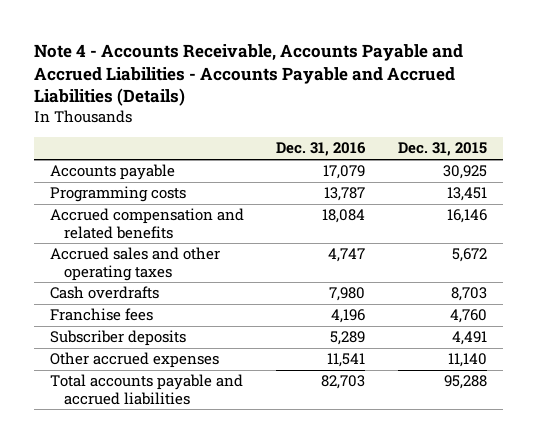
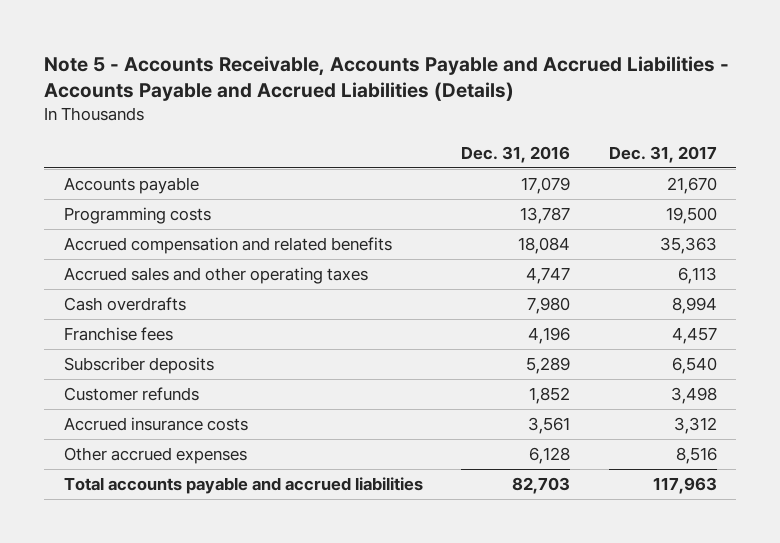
- Note 4 - Accounts Receivable, Accounts Payable and Accrued Liabilities - Accounts Payable and Accrued Liabilities (Details)
+ Note 5 - Accounts Receivable, Accounts Payable and Accrued Liabilities - Accounts Payable and Accrued Liabilities (Details)
- | Dec. 31, 2016 | Dec. 31, 2015
+ | Dec. 31, 2016 | Dec. 31, 2017
- Other accrued expenses | 11,541 | 11,140
+ Customer refunds | 1,852 | 3,498
+ Accrued insurance costs | 3,561 | 3,312
+ Other accrued expenses | 6,128 | 8,516

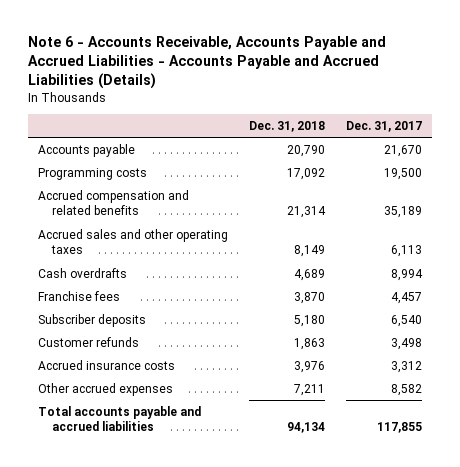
- Note 5 - Accounts Receivable, Accounts Payable and Accrued Liabilities - Accounts Payable and Accrued Liabilities (Details)
+ Note 6 - Accounts Receivable, Accounts Payable and Accrued Liabilities - Accounts Payable and Accrued Liabilities (Details)
- | Dec. 31, 2016 | Dec. 31, 2017
+ | Dec. 31, 2018 | Dec. 31, 2017
- Accrued compensation and related benefits | 18,084 | 35,363
+ Accrued compensation and related benefits | 21,314 | 35,189
- Other accrued expenses | 6,128 | 8,516
- Total accounts payable and accrued liabilities | 82,703 | 117,963
+ Other accrued expenses | 7,211 | 8,582
+ Total accounts payable and accrued liabilities | 94,134 | 117,855

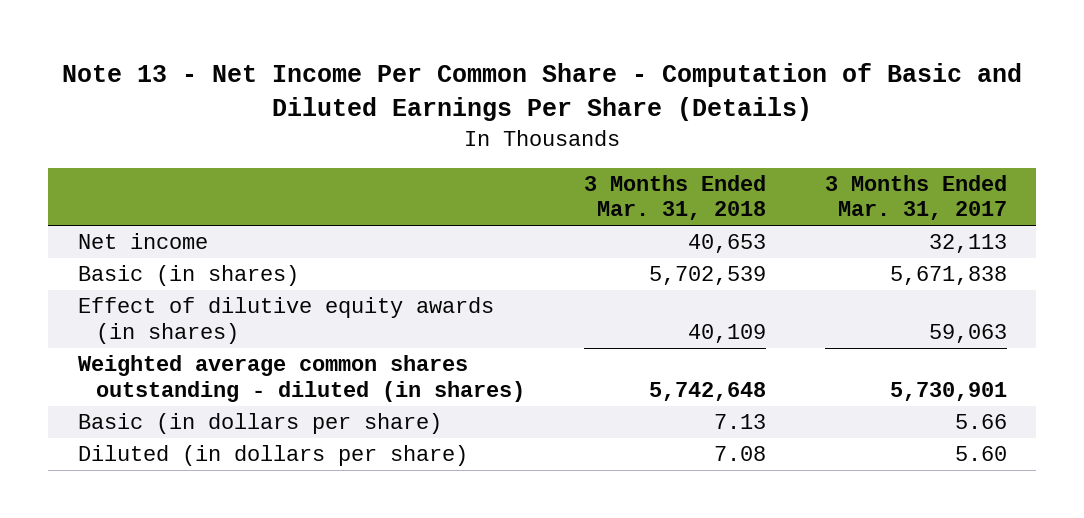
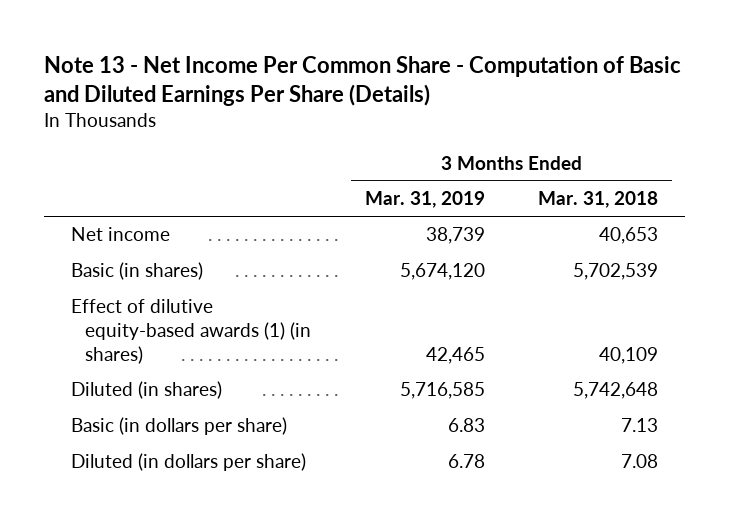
- | 3 Months Ended Mar. 31, 2018 | 3 Months Ended Mar. 31, 2017
+ | 3 Months Ended Mar. 31, 2019 | 3 Months Ended Mar. 31, 2018
- Effect of dilutive equity awards (in shares) | 40,109 | 59,063
- Weighted average common shares outstanding - diluted (in shares) | 5,742,648 | 5,730,901
+ Effect of dilutive equity-based awards (1) (in shares) | 42,465 | 40,109
+ Diluted (in shares) | 5,716,585 | 5,742,648

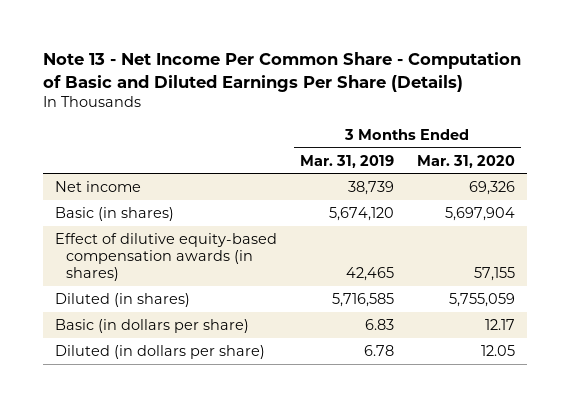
- | 3 Months Ended Mar. 31, 2019 | 3 Months Ended Mar. 31, 2018
+ | 3 Months Ended Mar. 31, 2019 | 3 Months Ended Mar. 31, 2020
- Effect of dilutive equity-based awards (1) (in shares) | 42,465 | 40,109
+ Effect of dilutive equity-based compensation awards (in shares) | 42,465 | 57,155

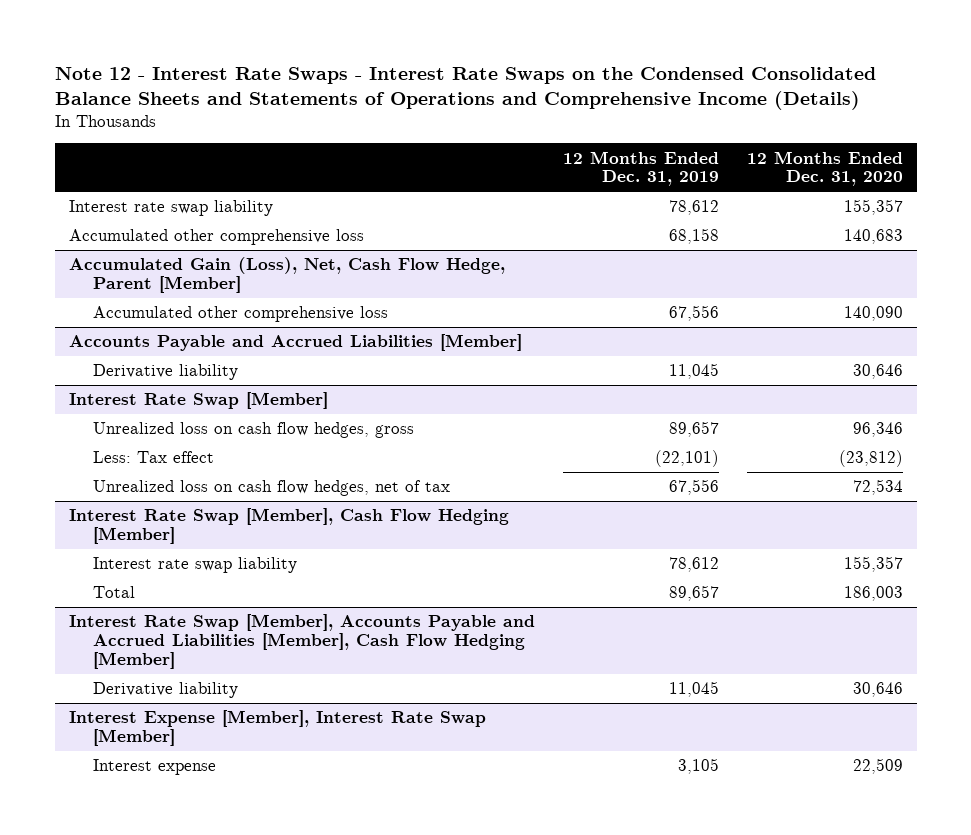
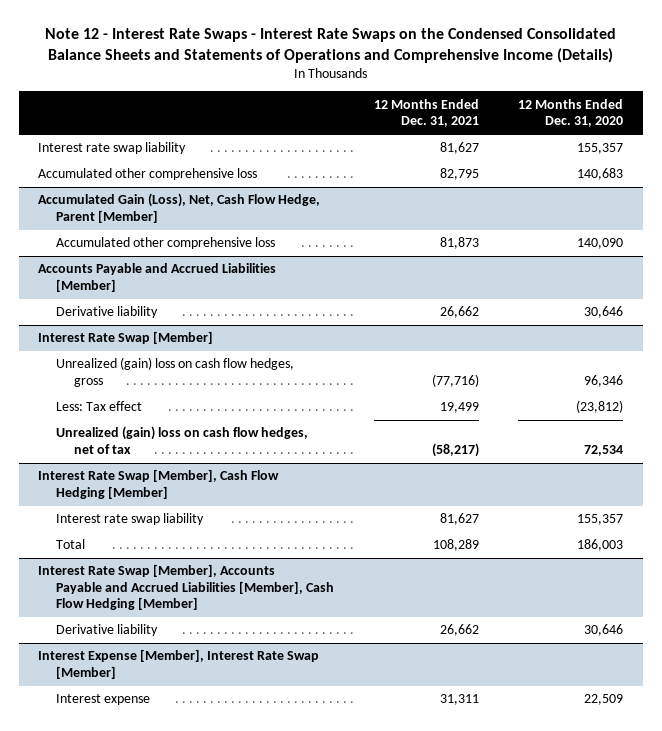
- | 12 Months Ended Dec. 31, 2019 | 12 Months Ended Dec. 31, 2020
+ | 12 Months Ended Dec. 31, 2021 | 12 Months Ended Dec. 31, 2020
@ Interest Rate Swap [Member]
- Unrealized loss on cash flow hedges, gross | 89,657 | 96,346
+ Unrealized (gain) loss on cash flow hedges, gross | (77,716) | 96,346
- Unrealized loss on cash flow hedges, net of tax | 67,556 | 72,534
+ Unrealized (gain) loss on cash flow hedges, net of tax | (58,217) | 72,534

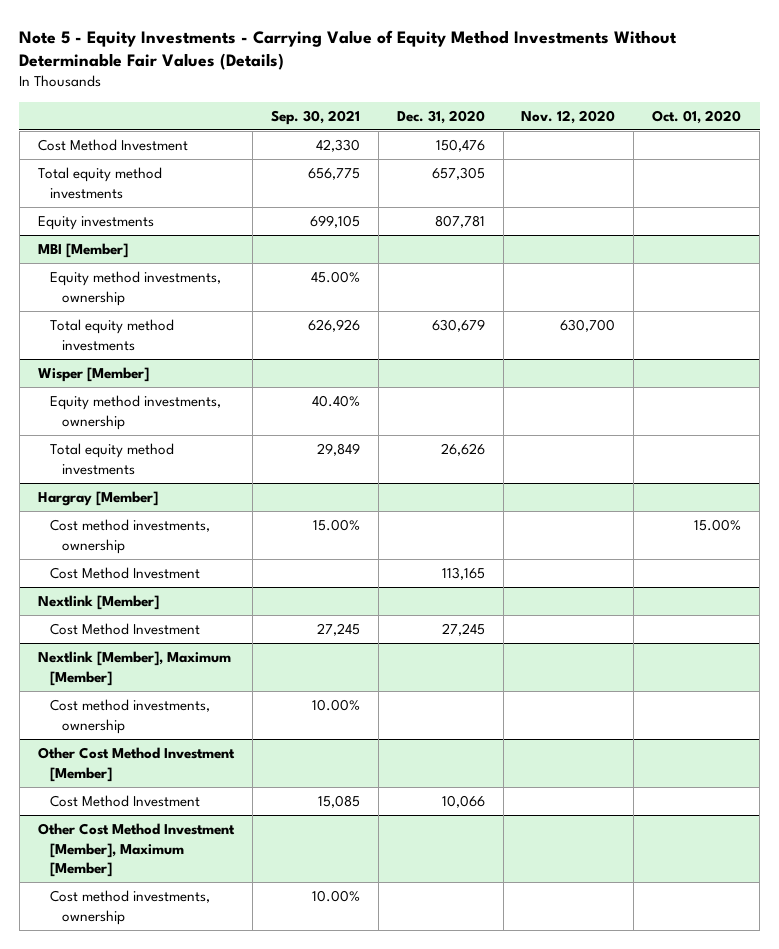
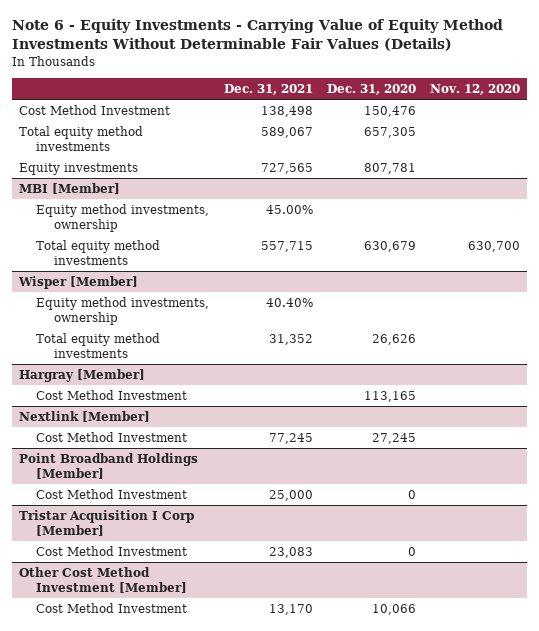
- Note 5 - Equity Investments - Carrying Value of Equity Method Investments Without Determinable Fair Values (Details)
+ Note 6 - Equity Investments - Carrying Value of Equity Method Investments Without Determinable Fair Values (Details)
- | Sep. 30, 2021 | Dec. 31, 2020 | Nov. 12, 2020 | Oct. 01, 2020
+ | Dec. 31, 2021 | Dec. 31, 2020 | Nov. 12, 2020
@ Hargray [Member]
- Cost method investments, ownership | 15.00% | | | 15.00%
- Nextlink [Member], Maximum [Member]
- Cost method investments, ownership | 10.00% | | |
+ Point Broadband Holdings [Member]
+ Cost Method Investment | 25,000 | 0 |
+ Tristar Acquisition I Corp [Member]
+ Cost Method Investment | 23,083 | 0 |
- Other Cost Method Investment [Member], Maximum [Member]
- Cost method investments, ownership | 10.00% | | |

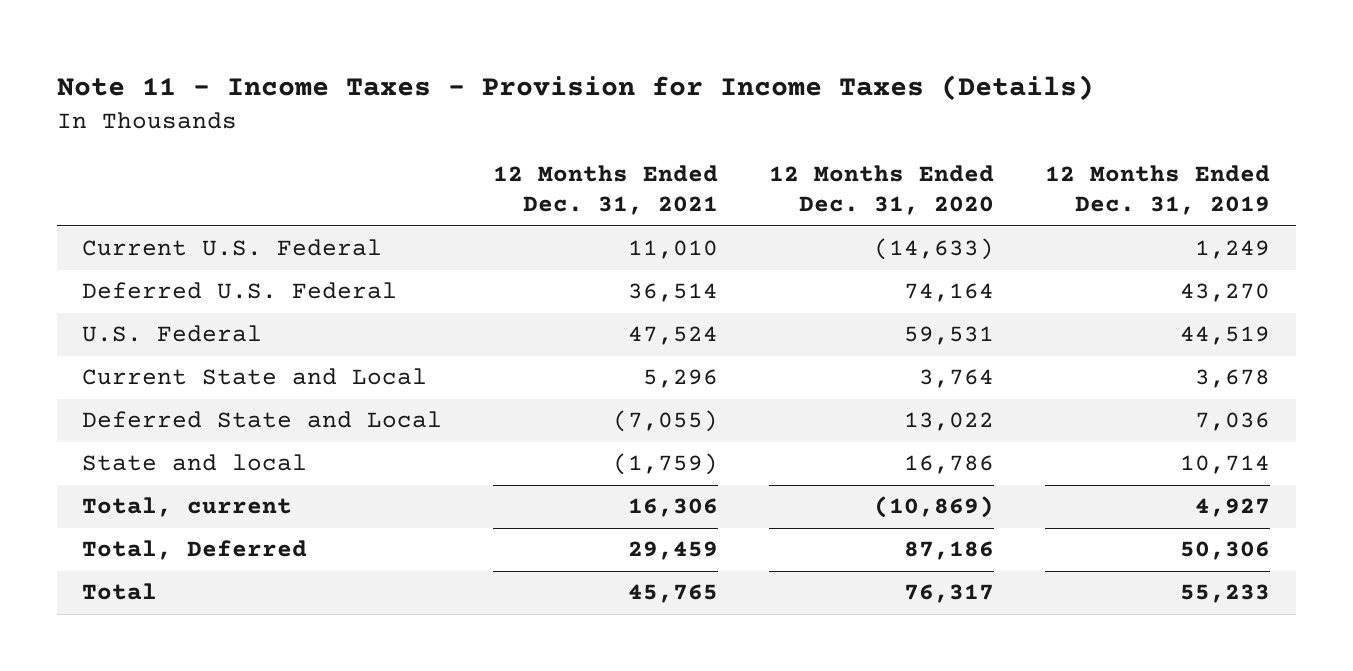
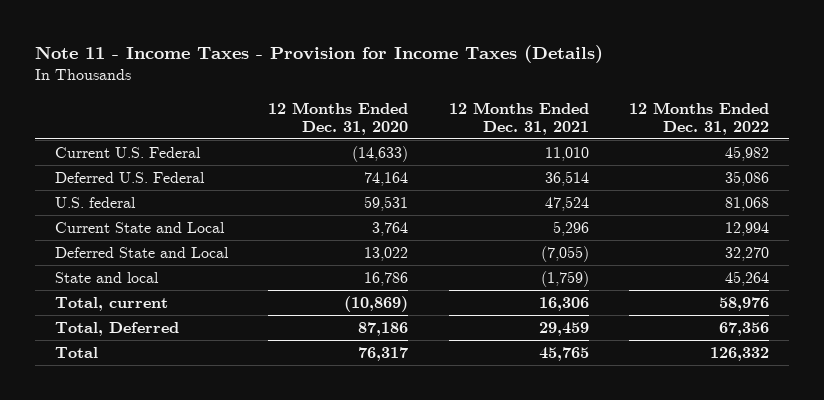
- | 12 Months Ended Dec. 31, 2021 | 12 Months Ended Dec. 31, 2020 | 12 Months Ended Dec. 31, 2019
+ | 12 Months Ended Dec. 31, 2020 | 12 Months Ended Dec. 31, 2021 | 12 Months Ended Dec. 31, 2022
- U.S. Federal | 47,524 | 59,531 | 44,519
+ U.S. federal | 59,531 | 47,524 | 81,068

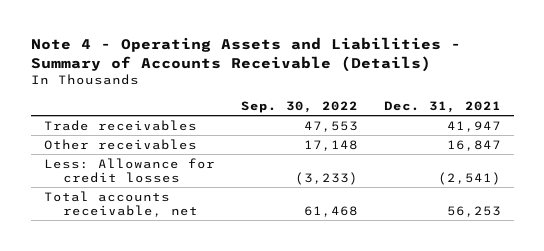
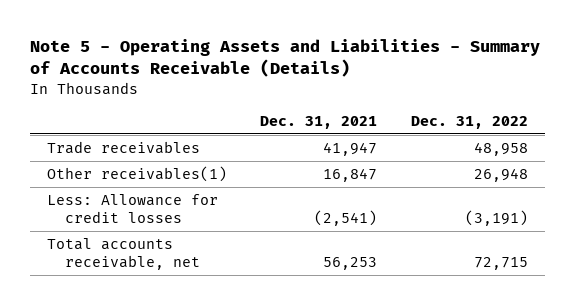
- Note 4 - Operating Assets and Liabilities - Summary of Accounts Receivable (Details)
+ Note 5 - Operating Assets and Liabilities - Summary of Accounts Receivable (Details)
- | Sep. 30, 2022 | Dec. 31, 2021
+ | Dec. 31, 2021 | Dec. 31, 2022
- Other receivables | 17,148 | 16,847
+ Other receivables(1) | 16,847 | 26,948

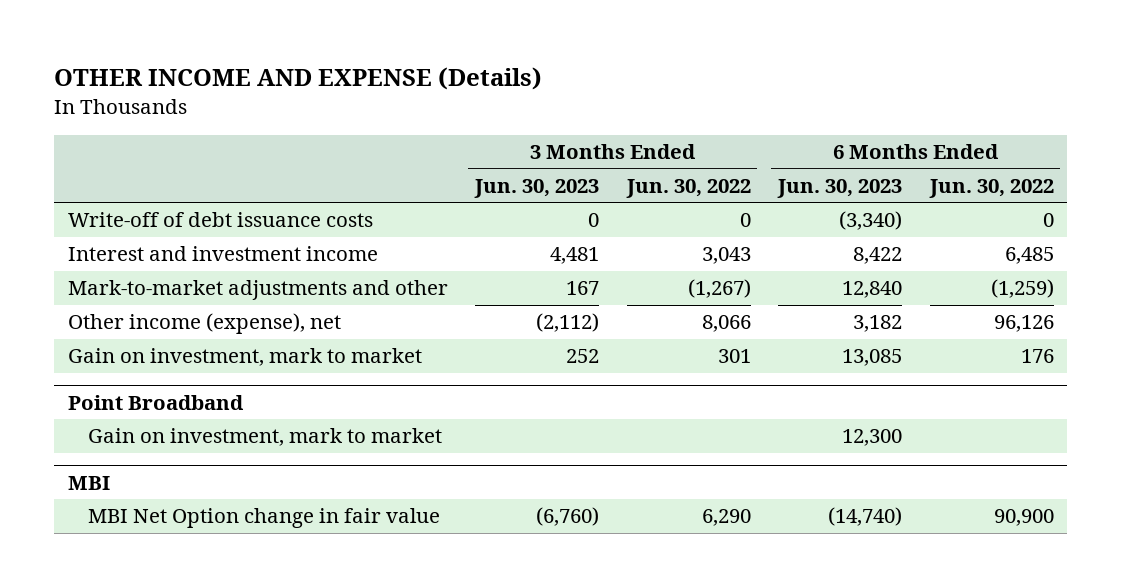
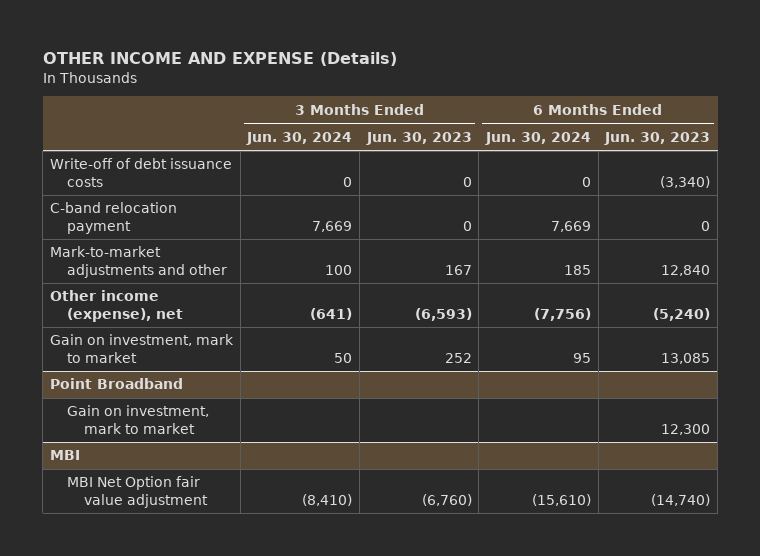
- | 3 Months Ended Jun. 30, 2023 | 3 Months Ended Jun. 30, 2022 | 6 Months Ended Jun. 30, 2023 | 6 Months Ended Jun. 30, 2022
+ | 3 Months Ended Jun. 30, 2024 | 3 Months Ended Jun. 30, 2023 | 6 Months Ended Jun. 30, 2024 | 6 Months Ended Jun. 30, 2023
- Interest and investment income | 4,481 | 3,043 | 8,422 | 6,485
+ C-band relocation payment | 7,669 | 0 | 7,669 | 0
- Other income (expense), net | (2,112) | 8,066 | 3,182 | 96,126
+ Other income (expense), net | (641) | (6,593) | (7,756) | (5,240)
@ MBI
- MBI Net Option change in fair value | (6,760) | 6,290 | (14,740) | 90,900
+ MBI Net Option fair value adjustment | (8,410) | (6,760) | (15,610) | (14,740)

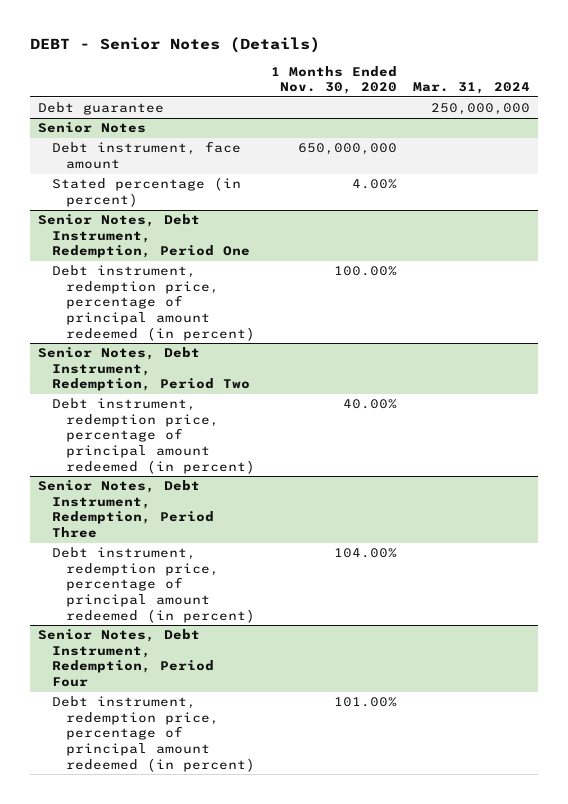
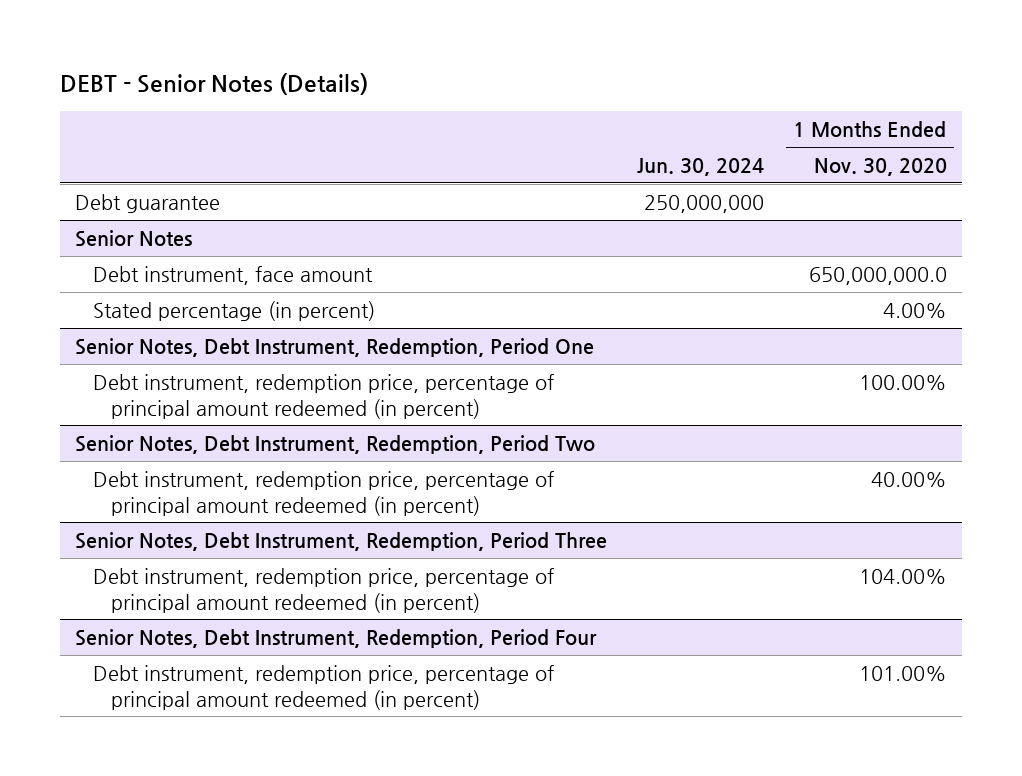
- | 1 Months Ended Nov. 30, 2020 | Mar. 31, 2024
+ | Jun. 30, 2024 | 1 Months Ended Nov. 30, 2020
@ Senior Notes
- Debt instrument, face amount | 650,000,000 |
+ Debt instrument, face amount | | 650,000,000.0

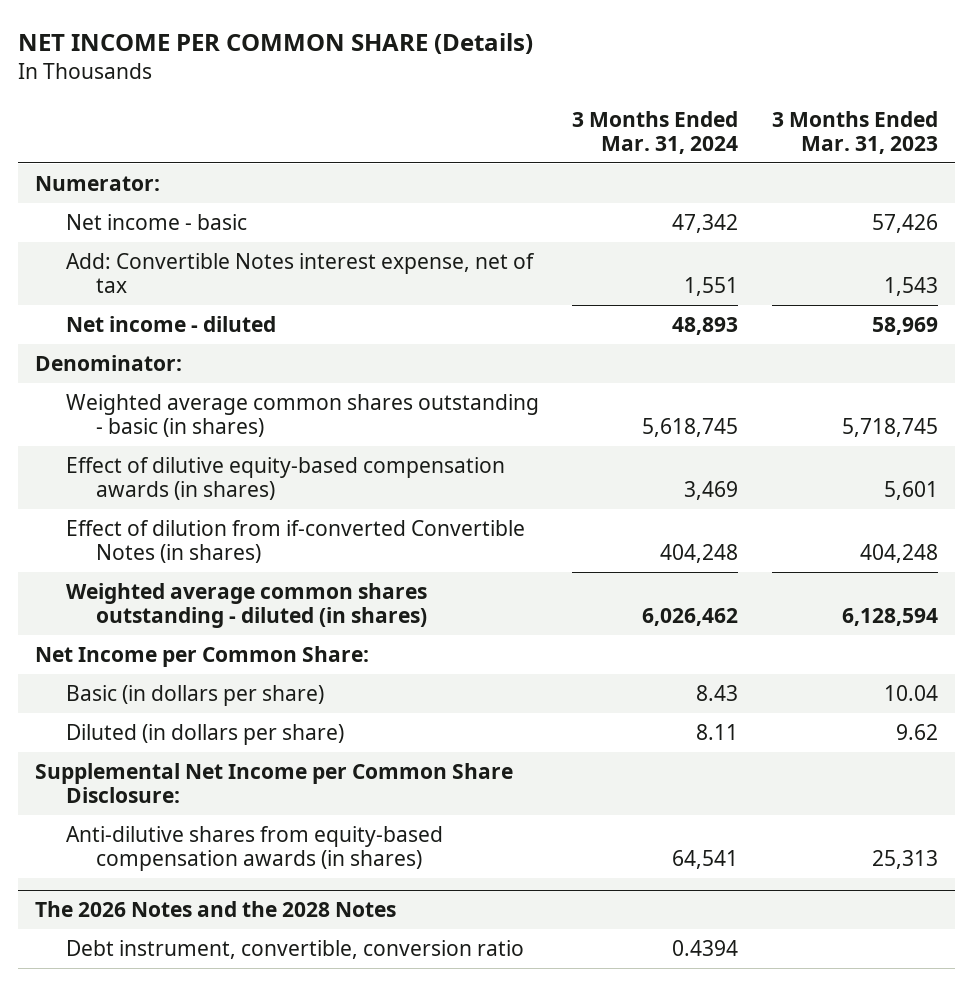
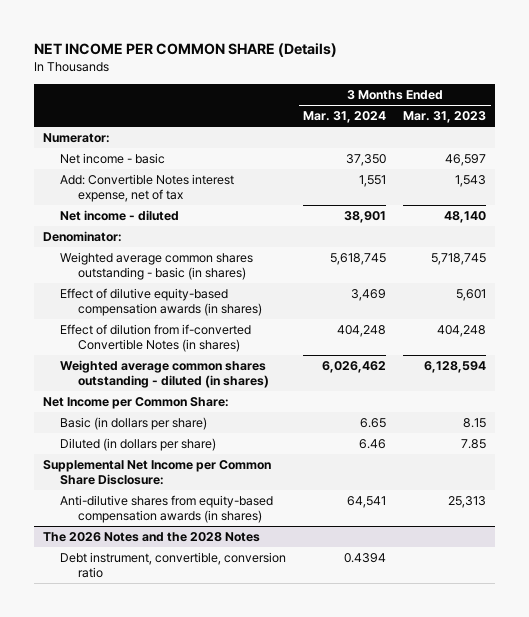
- Net income - basic | 47,342 | 57,426
+ Net income - basic | 37,350 | 46,597
- Net income - diluted | 48,893 | 58,969
+ Net income - diluted | 38,901 | 48,140
- Basic (in dollars per share) | 8.43 | 10.04
- Diluted (in dollars per share) | 8.11 | 9.62
+ Basic (in dollars per share) | 6.65 | 8.15
+ Diluted (in dollars per share) | 6.46 | 7.85

